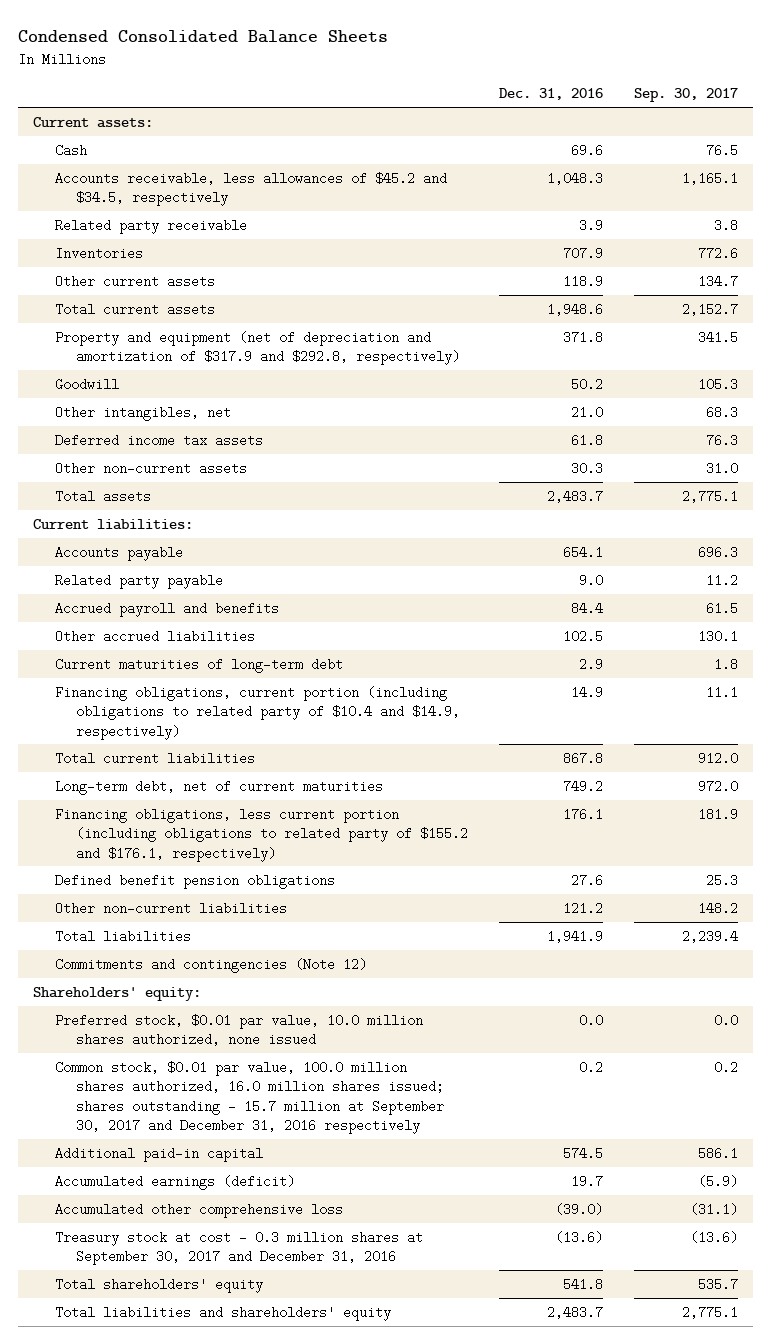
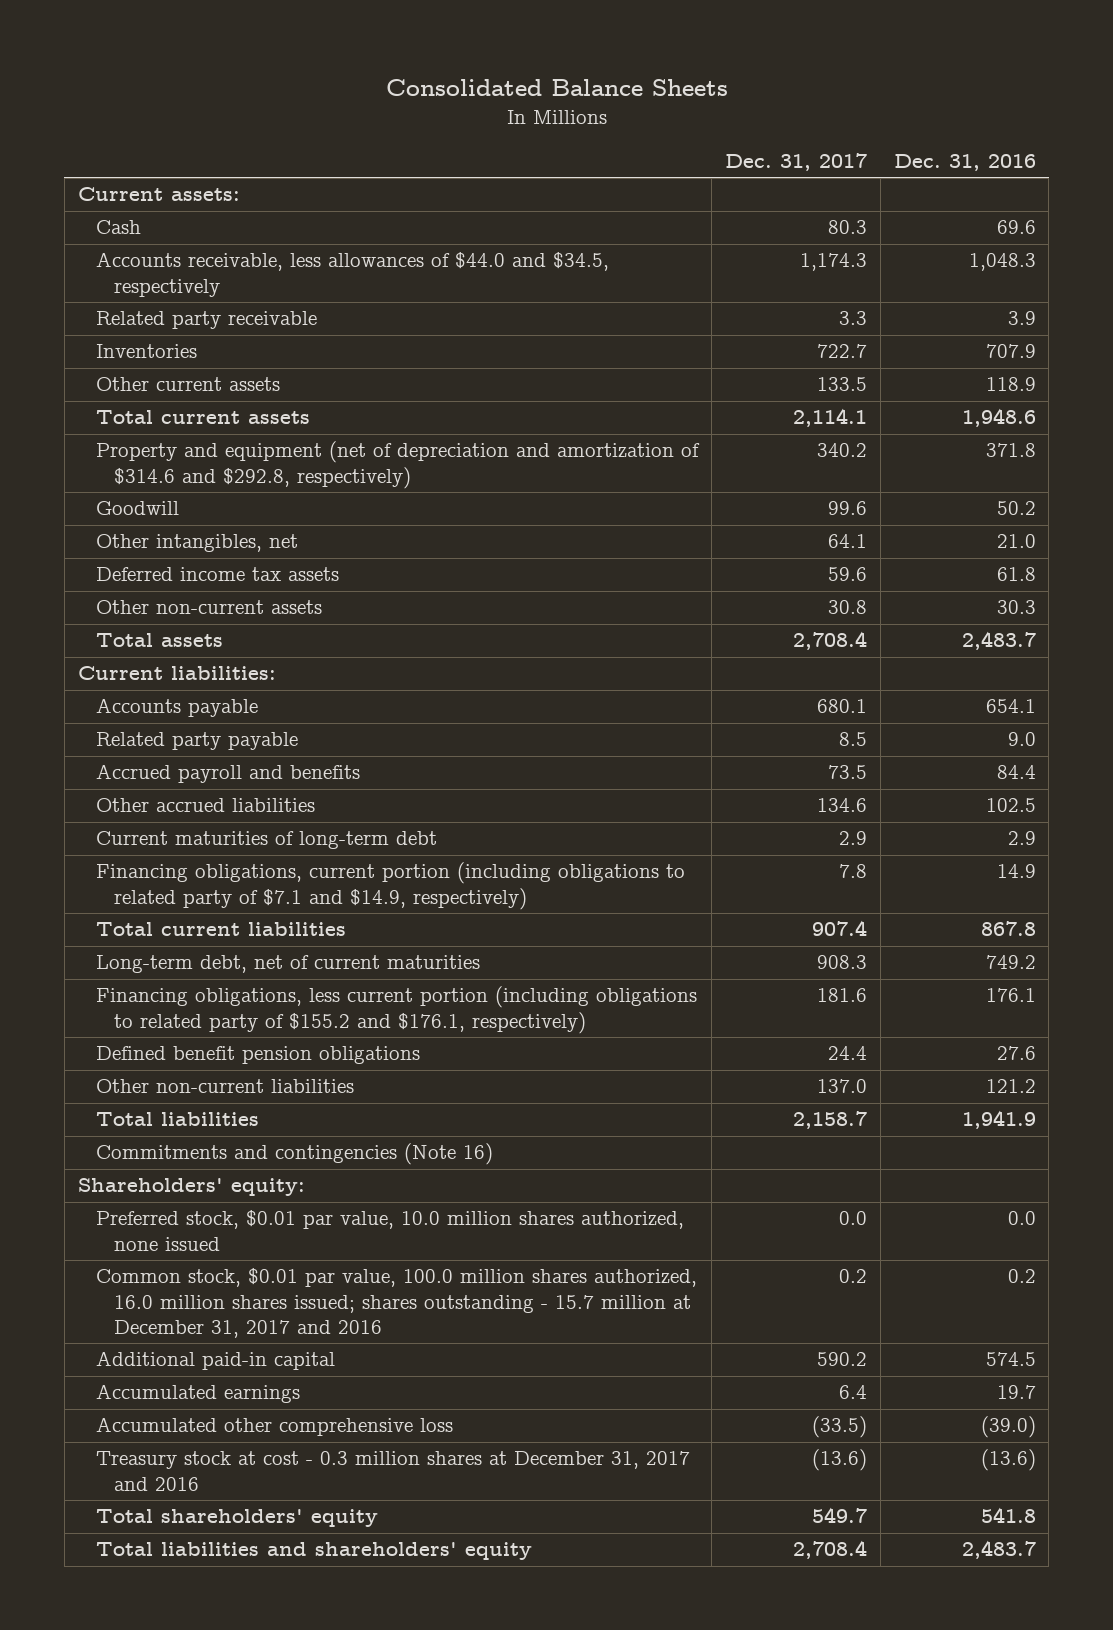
- Condensed Consolidated Balance Sheets
+ Consolidated Balance Sheets
- | Dec. 31, 2016 | Sep. 30, 2017
+ | Dec. 31, 2017 | Dec. 31, 2016
- Accounts receivable, less allowances of $45.2 and $34.5, respectively | 1,048.3 | 1,165.1
+ Accounts receivable, less allowances of $44.0 and $34.5, respectively | 1,174.3 | 1,048.3
- Property and equipment (net of depreciation and amortization of $317.9 and $292.8, respectively) | 371.8 | 341.5
+ Property and equipment (net of depreciation and amortization of $314.6 and $292.8, respectively) | 340.2 | 371.8
- Financing obligations, current portion (including obligations to related party of $10.4 and $14.9, respectively) | 14.9 | 11.1
+ Financing obligations, current portion (including obligations to related party of $7.1 and $14.9, respectively) | 7.8 | 14.9
- Commitments and contingencies (Note 12)
+ Commitments and contingencies (Note 16)
- Common stock, $0.01 par value, 100.0 million shares authorized, 16.0 million shares issued; shares outstanding - 15.7 million at September 30, 2017 and December 31, 2016 respectively | 0.2 | 0.2
+ Common stock, $0.01 par value, 100.0 million shares authorized, 16.0 million shares issued; shares outstanding - 15.7 million at December 31, 2017 and 2016 | 0.2 | 0.2
- Accumulated earnings (deficit) | 19.7 | (5.9)
+ Accumulated earnings | 6.4 | 19.7
- Treasury stock at cost - 0.3 million shares at September 30, 2017 and December 31, 2016 | (13.6) | (13.6)
+ Treasury stock at cost - 0.3 million shares at December 31, 2017 and 2016 | (13.6) | (13.6)

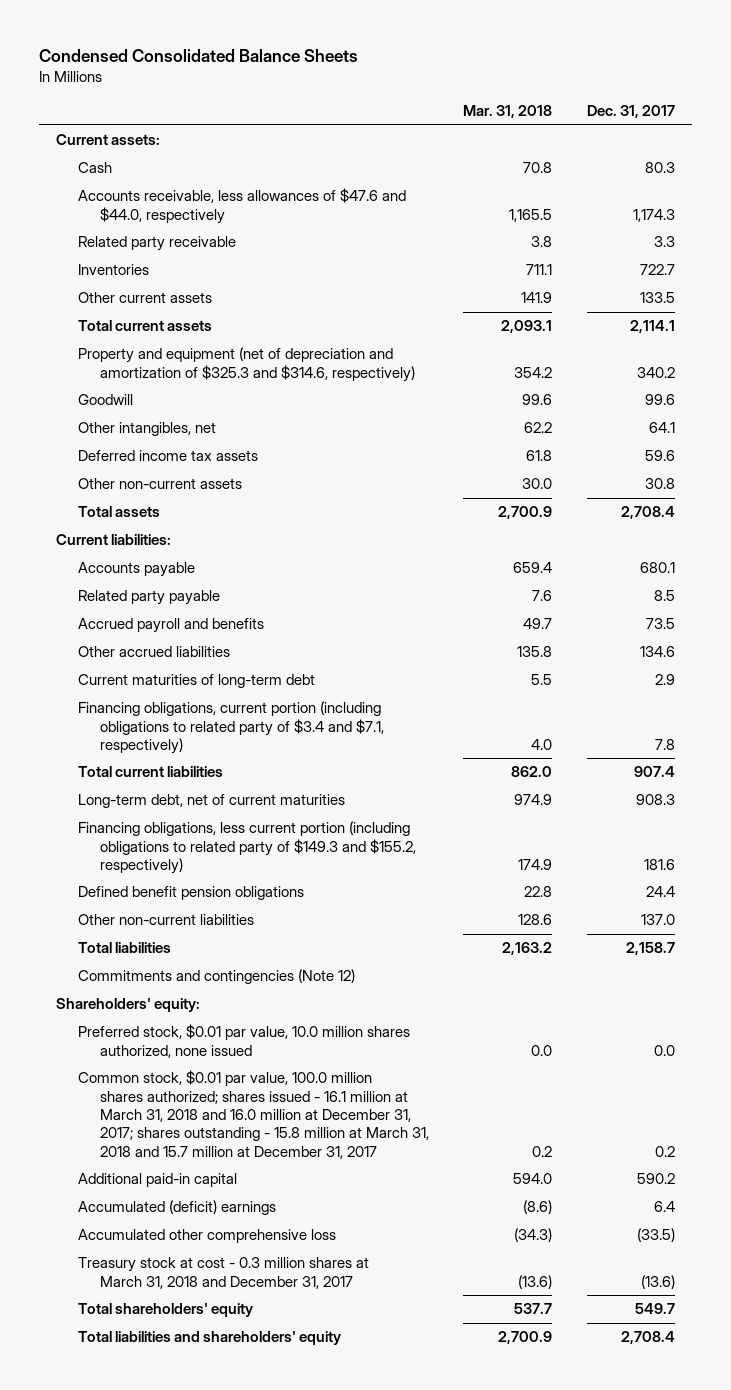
- Consolidated Balance Sheets
+ Condensed Consolidated Balance Sheets
- | Dec. 31, 2017 | Dec. 31, 2016
+ | Mar. 31, 2018 | Dec. 31, 2017
- Accounts receivable, less allowances of $44.0 and $34.5, respectively | 1,174.3 | 1,048.3
+ Accounts receivable, less allowances of $47.6 and $44.0, respectively | 1,165.5 | 1,174.3
- Property and equipment (net of depreciation and amortization of $314.6 and $292.8, respectively) | 340.2 | 371.8
+ Property and equipment (net of depreciation and amortization of $325.3 and $314.6, respectively) | 354.2 | 340.2
- Financing obligations, current portion (including obligations to related party of $7.1 and $14.9, respectively) | 7.8 | 14.9
+ Financing obligations, current portion (including obligations to related party of $3.4 and $7.1, respectively) | 4.0 | 7.8
- Financing obligations, less current portion (including obligations to related party of $155.2 and $176.1, respectively) | 181.6 | 176.1
+ Financing obligations, less current portion (including obligations to related party of $149.3 and $155.2, respectively) | 174.9 | 181.6
- Commitments and contingencies (Note 16)
+ Commitments and contingencies (Note 12)
- Common stock, $0.01 par value, 100.0 million shares authorized, 16.0 million shares issued; shares outstanding - 15.7 million at December 31, 2017 and 2016 | 0.2 | 0.2
+ Common stock, $0.01 par value, 100.0 million shares authorized; shares issued - 16.1 million at March 31, 2018 and 16.0 million at December 31, 2017; shares outstanding - 15.8 million at March 31, 2018 and 15.7 million at December 31, 2017 | 0.2 | 0.2
- Accumulated earnings | 6.4 | 19.7
+ Accumulated (deficit) earnings | (8.6) | 6.4
- Treasury stock at cost - 0.3 million shares at December 31, 2017 and 2016 | (13.6) | (13.6)
+ Treasury stock at cost - 0.3 million shares at March 31, 2018 and December 31, 2017 | (13.6) | (13.6)

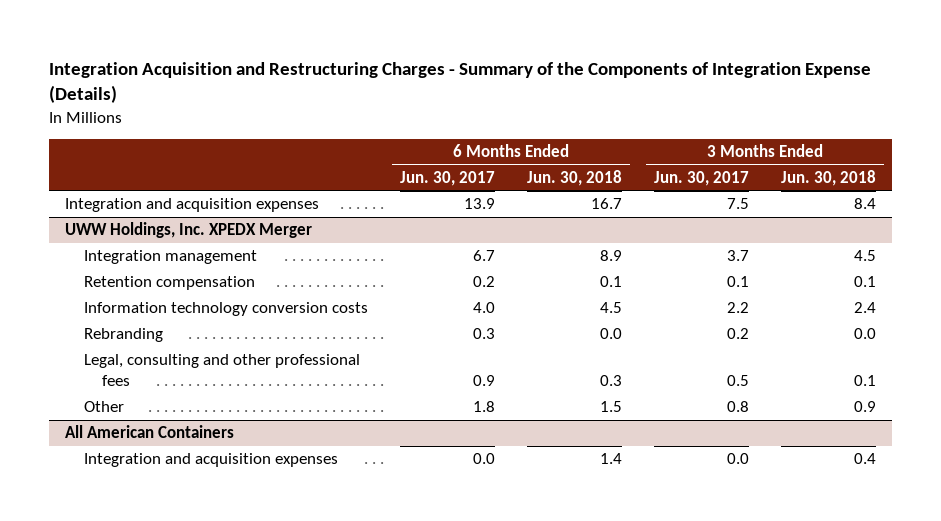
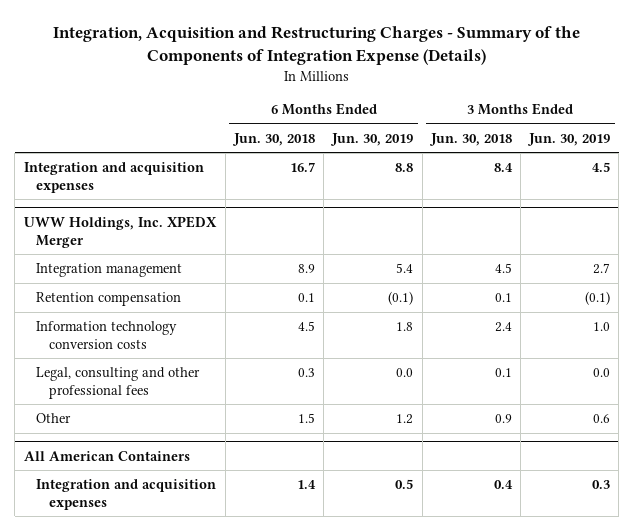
- Integration Acquisition and Restructuring Charges - Summary of the Components of Integration Expense (Details)
+ Integration, Acquisition and Restructuring Charges - Summary of the Components of Integration Expense (Details)
- | 6 Months Ended Jun. 30, 2017 | 6 Months Ended Jun. 30, 2018 | 3 Months Ended Jun. 30, 2017 | 3 Months Ended Jun. 30, 2018
+ | 6 Months Ended Jun. 30, 2018 | 6 Months Ended Jun. 30, 2019 | 3 Months Ended Jun. 30, 2018 | 3 Months Ended Jun. 30, 2019
@ UWW Holdings, Inc. XPEDX Merger
- Rebranding | 0.3 | 0.0 | 0.2 | 0.0

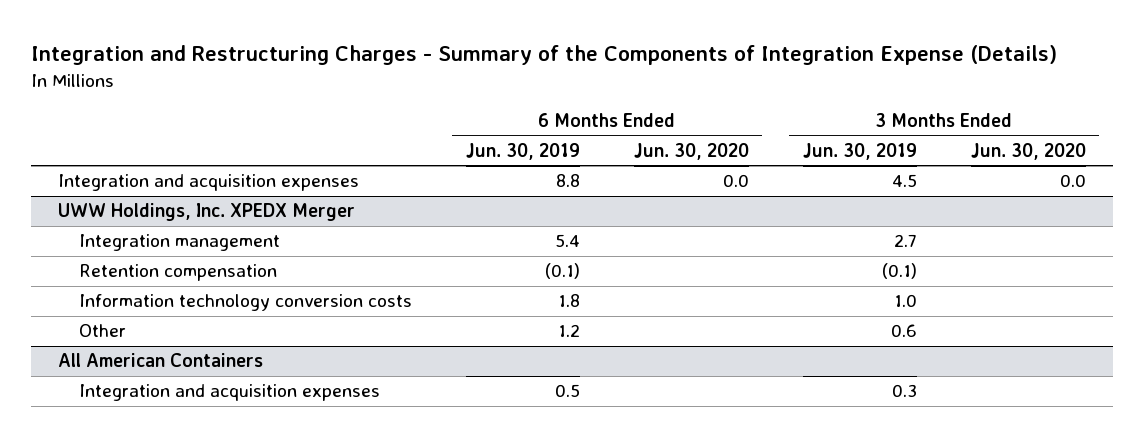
- Integration, Acquisition and Restructuring Charges - Summary of the Components of Integration Expense (Details)
+ Integration and Restructuring Charges - Summary of the Components of Integration Expense (Details)
- | 6 Months Ended Jun. 30, 2018 | 6 Months Ended Jun. 30, 2019 | 3 Months Ended Jun. 30, 2018 | 3 Months Ended Jun. 30, 2019
+ | 6 Months Ended Jun. 30, 2019 | 6 Months Ended Jun. 30, 2020 | 3 Months Ended Jun. 30, 2019 | 3 Months Ended Jun. 30, 2020
@ UWW Holdings, Inc. XPEDX Merger
- Legal, consulting and other professional fees | 0.3 | 0.0 | 0.1 | 0.0

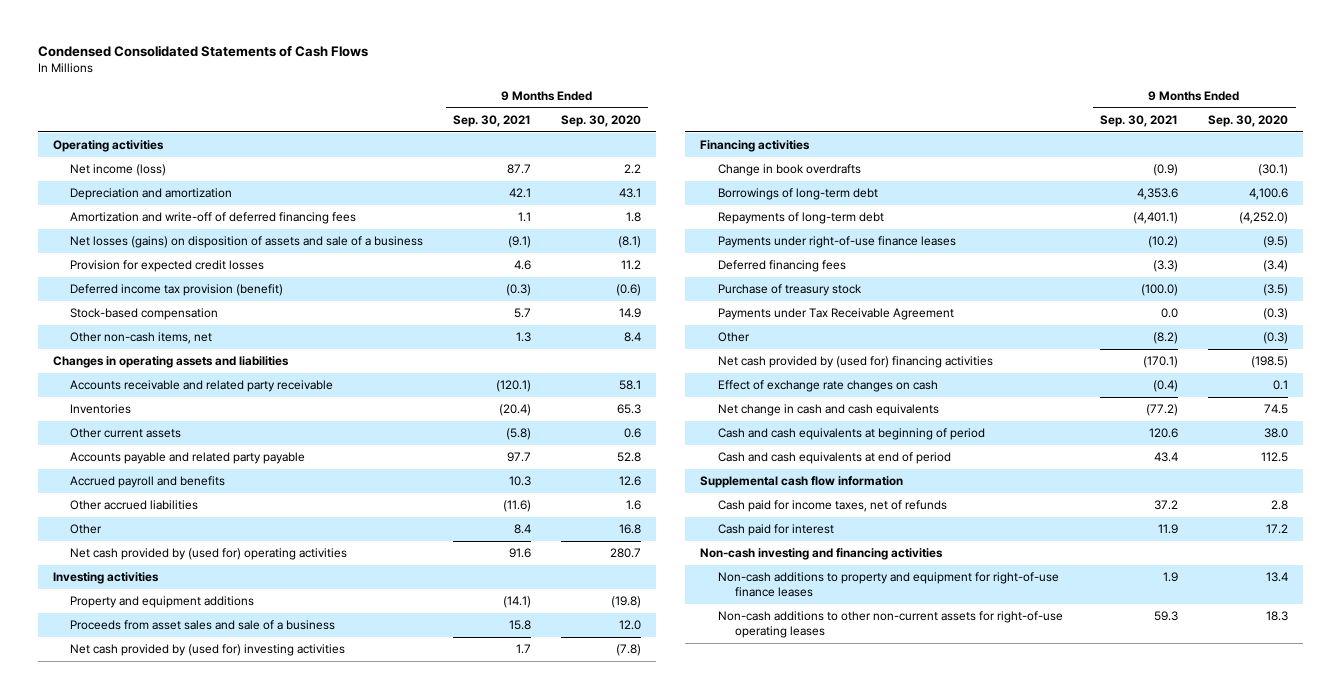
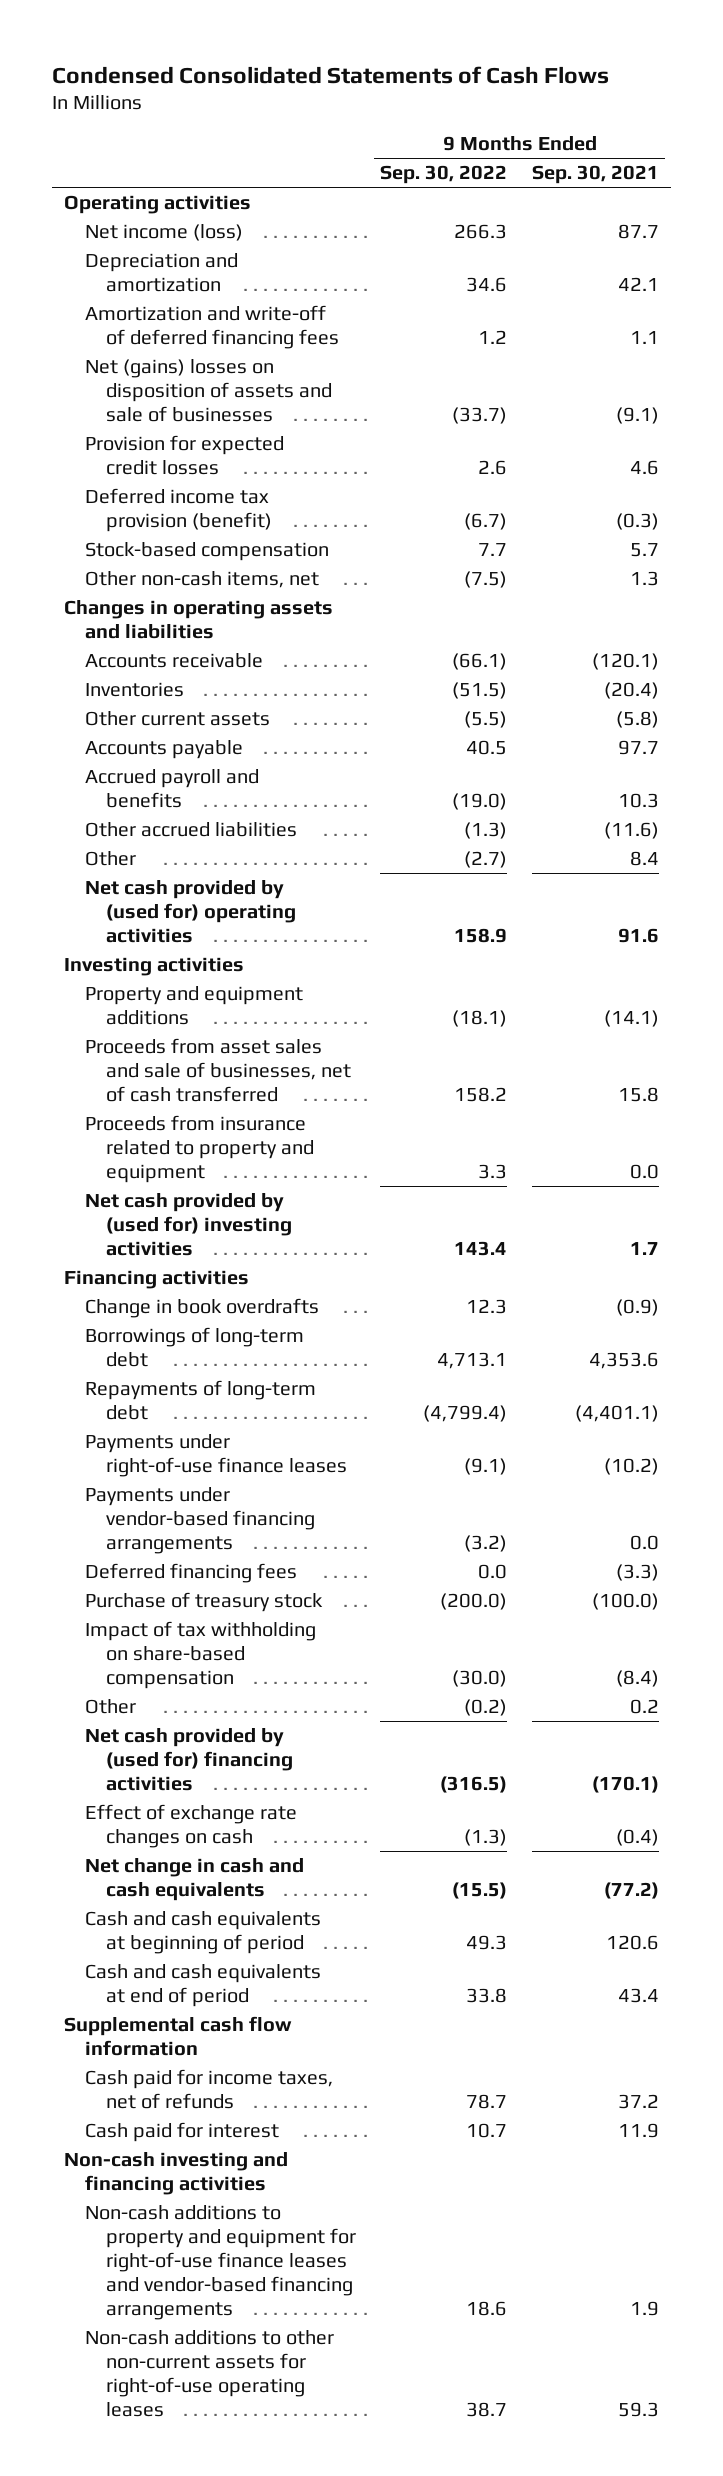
- | 9 Months Ended Sep. 30, 2021 | 9 Months Ended Sep. 30, 2020
+ | 9 Months Ended Sep. 30, 2022 | 9 Months Ended Sep. 30, 2021
- Net losses (gains) on disposition of assets and sale of a business | (9.1) | (8.1)
+ Net (gains) losses on disposition of assets and sale of businesses | (33.7) | (9.1)
- Accounts receivable and related party receivable | (120.1) | 58.1
+ Accounts receivable | (66.1) | (120.1)
- Accounts payable and related party payable | 97.7 | 52.8
+ Accounts payable | 40.5 | 97.7
- Proceeds from asset sales and sale of a business | 15.8 | 12.0
+ Proceeds from asset sales and sale of businesses, net of cash transferred | 158.2 | 15.8
+ Proceeds from insurance related to property and equipment | 3.3 | 0.0
+ Payments under vendor-based financing arrangements | (3.2) | 0.0
- Payments under Tax Receivable Agreement | 0.0 | (0.3)
- Other | (8.2) | (0.3)
+ Impact of tax withholding on share-based compensation | (30.0) | (8.4)
+ Other | (0.2) | 0.2
- Non-cash additions to property and equipment for right-of-use finance leases | 1.9 | 13.4
+ Non-cash additions to property and equipment for right-of-use finance leases and vendor-based financing arrangements | 18.6 | 1.9

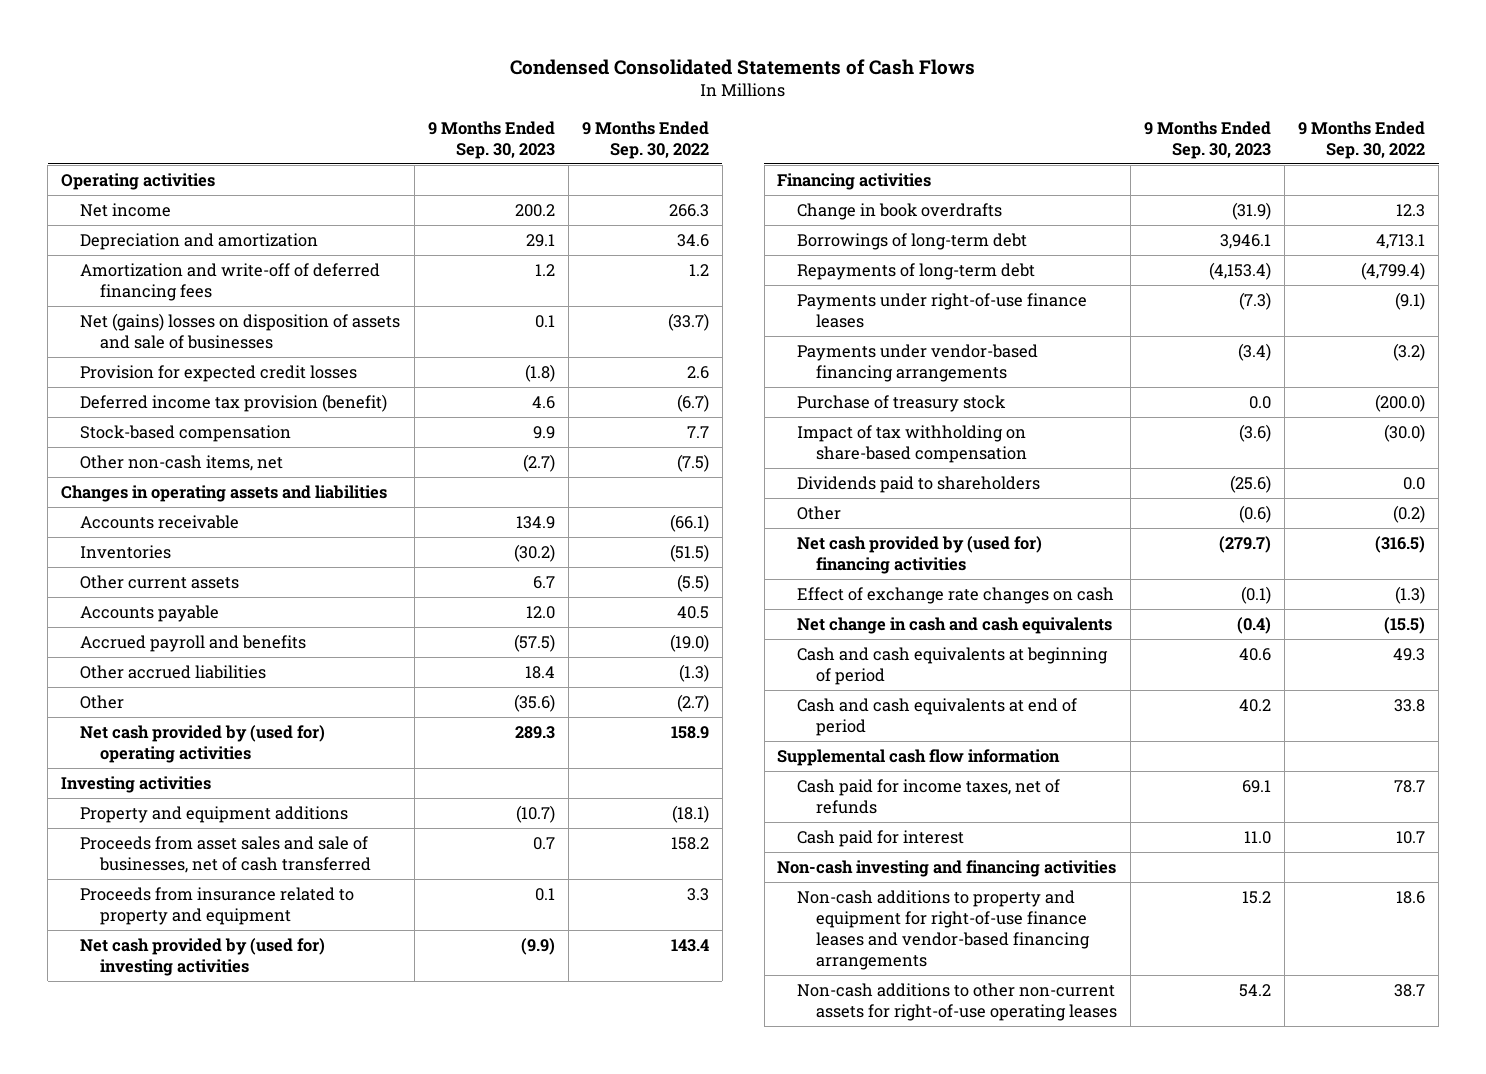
- | 9 Months Ended Sep. 30, 2022 | 9 Months Ended Sep. 30, 2021
+ | 9 Months Ended Sep. 30, 2023 | 9 Months Ended Sep. 30, 2022
- Net income (loss) | 266.3 | 87.7
+ Net income | 200.2 | 266.3
- Deferred financing fees | 0.0 | (3.3)
+ Dividends paid to shareholders | (25.6) | 0.0

